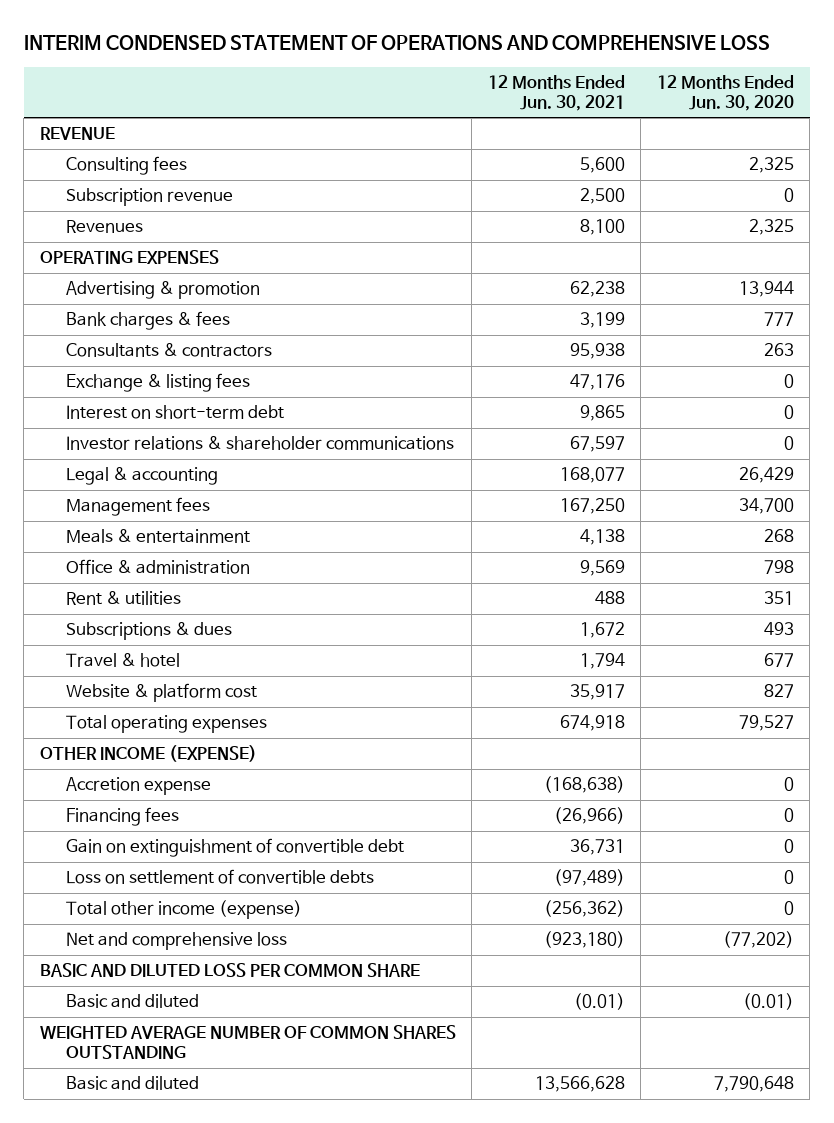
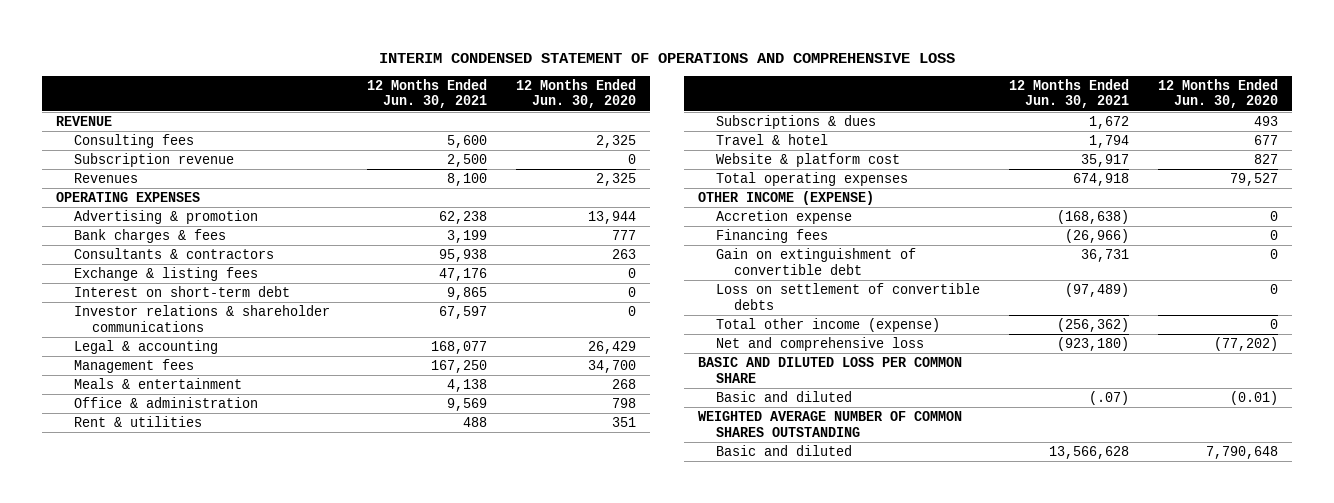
- Basic and diluted | (0.01) | (0.01)
+ Basic and diluted | (.07) | (0.01)

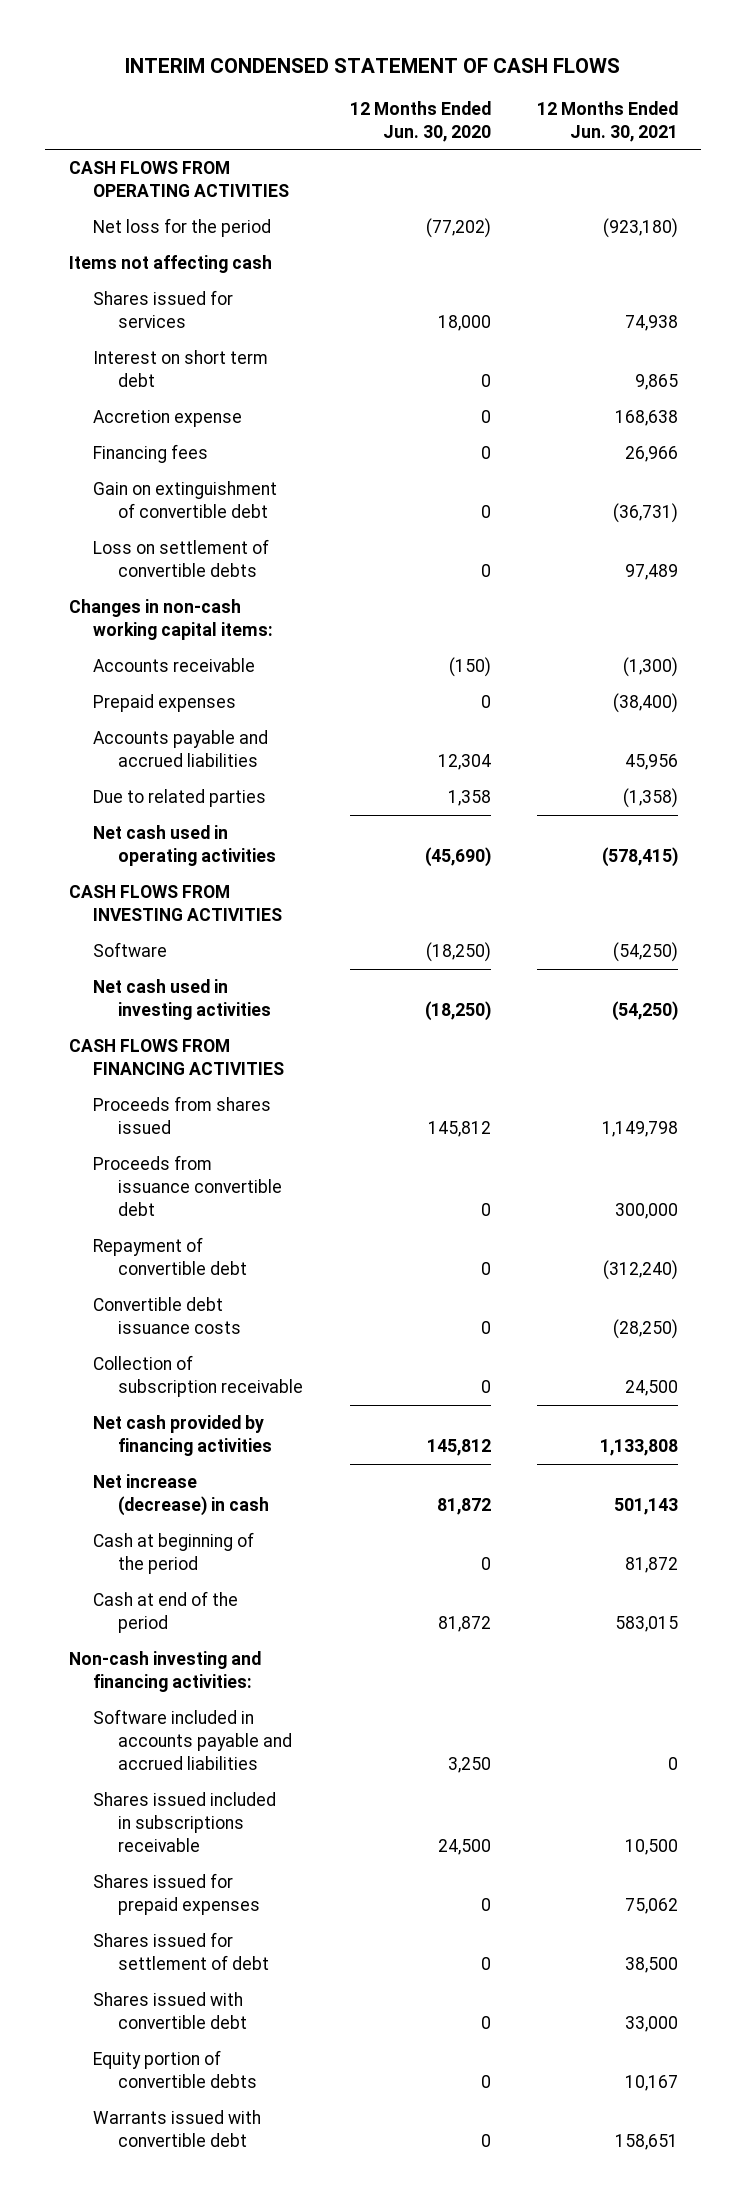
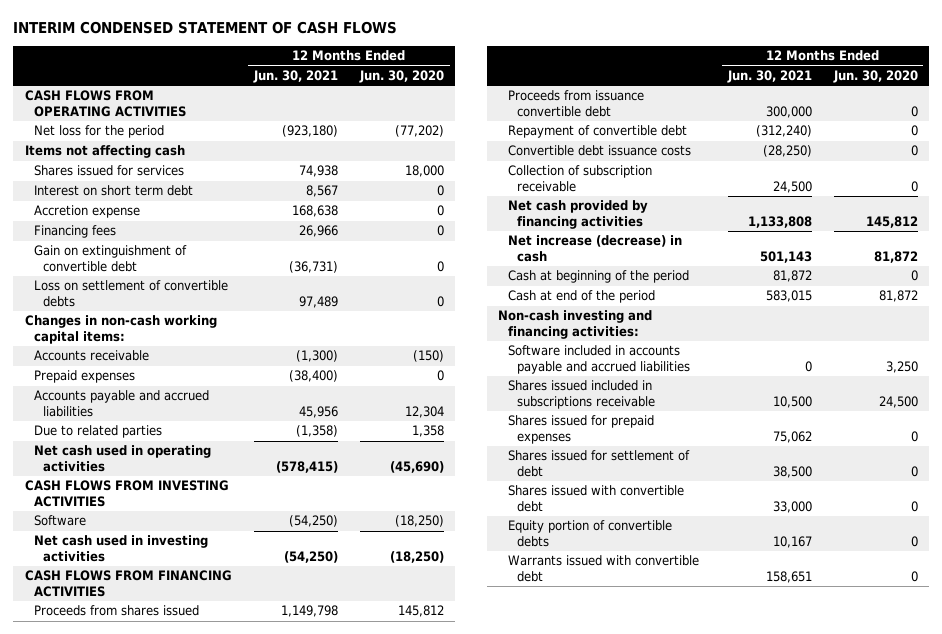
- | 12 Months Ended Jun. 30, 2020 | 12 Months Ended Jun. 30, 2021
+ | 12 Months Ended Jun. 30, 2021 | 12 Months Ended Jun. 30, 2020
- Interest on short term debt | 0 | 9,865
+ Interest on short term debt | 8,567 | 0

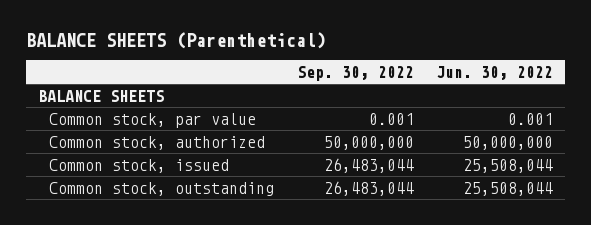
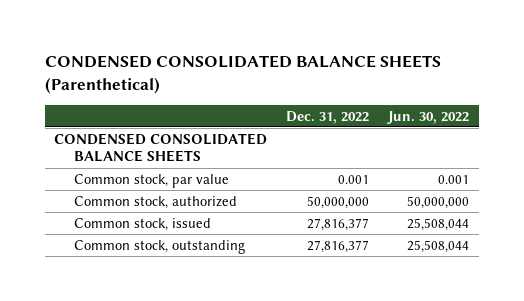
- BALANCE SHEETS (Parenthetical)
+ CONDENSED CONSOLIDATED BALANCE SHEETS (Parenthetical)
- | Sep. 30, 2022 | Jun. 30, 2022
+ | Dec. 31, 2022 | Jun. 30, 2022
- BALANCE SHEETS
+ CONDENSED CONSOLIDATED BALANCE SHEETS

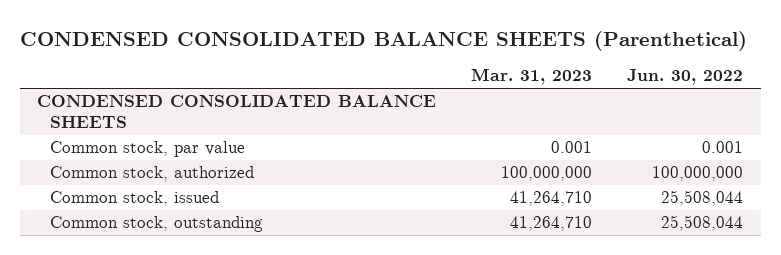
- | Dec. 31, 2022 | Jun. 30, 2022
+ | Mar. 31, 2023 | Jun. 30, 2022
- Common stock, authorized | 50,000,000 | 50,000,000
+ Common stock, authorized | 100,000,000 | 100,000,000

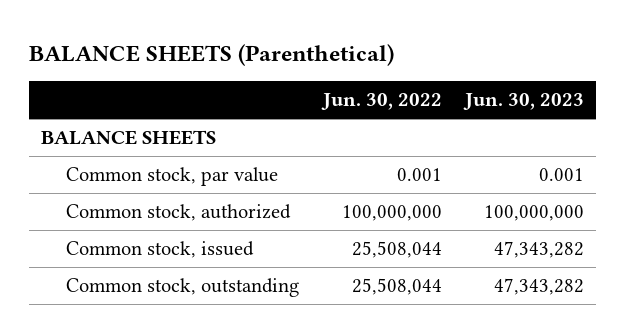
- CONDENSED CONSOLIDATED BALANCE SHEETS (Parenthetical)
+ BALANCE SHEETS (Parenthetical)
- | Mar. 31, 2023 | Jun. 30, 2022
+ | Jun. 30, 2022 | Jun. 30, 2023
- CONDENSED CONSOLIDATED BALANCE SHEETS
+ BALANCE SHEETS

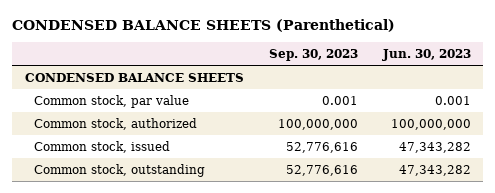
- BALANCE SHEETS (Parenthetical)
+ CONDENSED BALANCE SHEETS (Parenthetical)
- | Jun. 30, 2022 | Jun. 30, 2023
+ | Sep. 30, 2023 | Jun. 30, 2023
- BALANCE SHEETS
+ CONDENSED BALANCE SHEETS

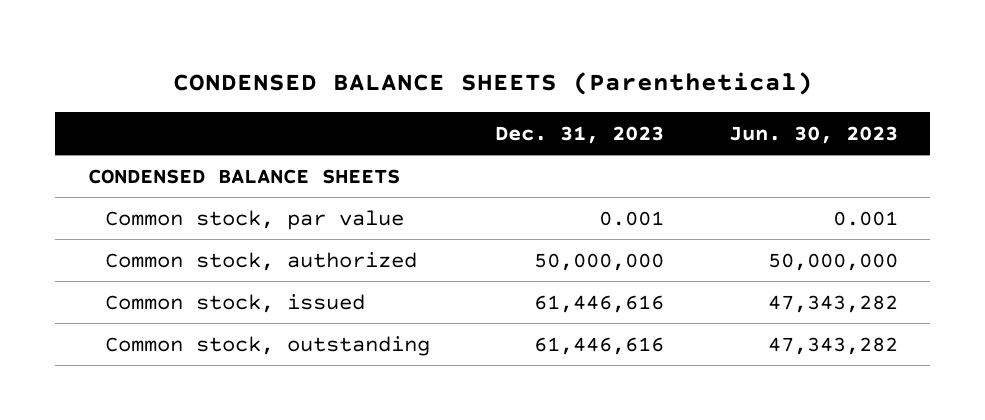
- | Sep. 30, 2023 | Jun. 30, 2023
+ | Dec. 31, 2023 | Jun. 30, 2023
- Common stock, authorized | 100,000,000 | 100,000,000
+ Common stock, authorized | 50,000,000 | 50,000,000

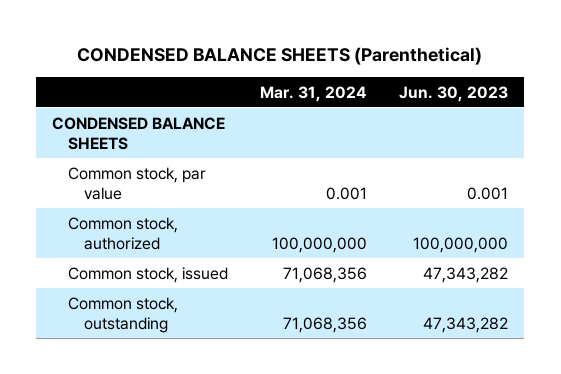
- | Dec. 31, 2023 | Jun. 30, 2023
+ | Mar. 31, 2024 | Jun. 30, 2023
- Common stock, authorized | 50,000,000 | 50,000,000
+ Common stock, authorized | 100,000,000 | 100,000,000

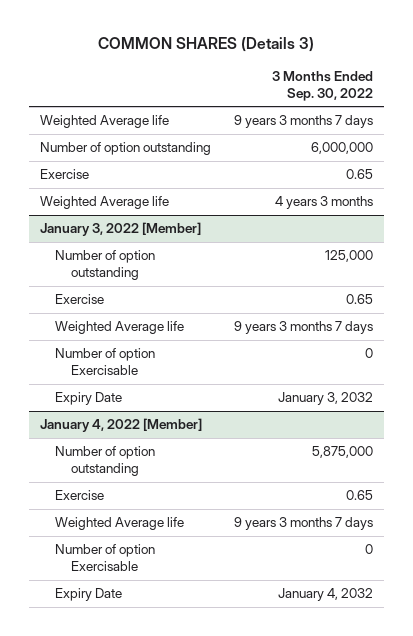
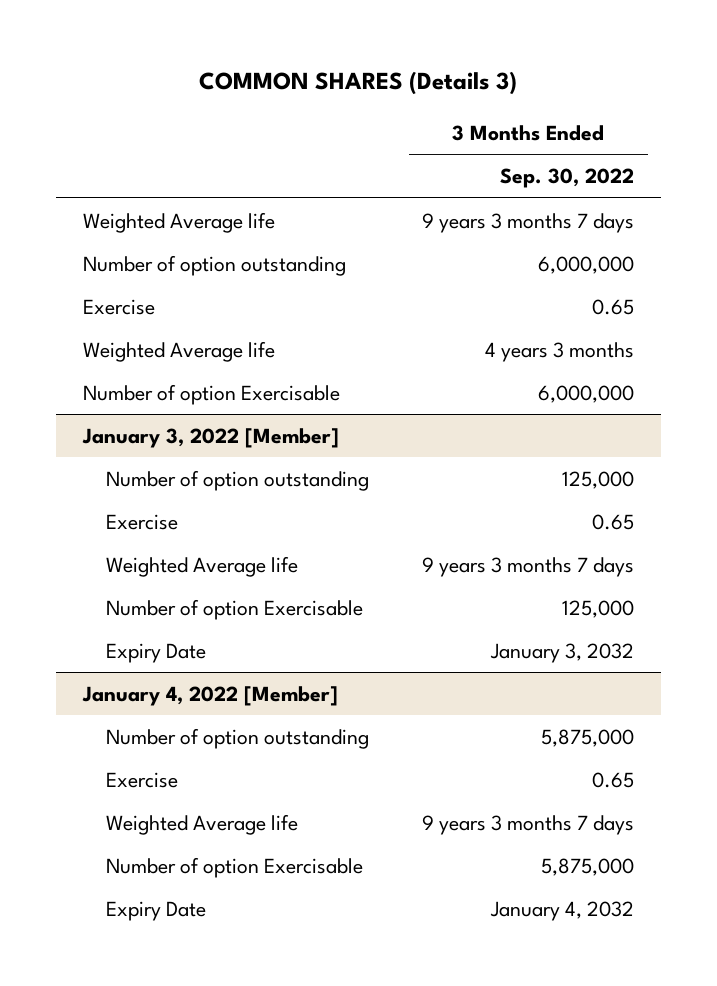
+ Number of option Exercisable | 6,000,000
@ January 3, 2022 [Member]
- Number of option Exercisable | 0
+ Number of option Exercisable | 125,000
@ January 4, 2022 [Member]
- Number of option Exercisable | 0
+ Number of option Exercisable | 5,875,000

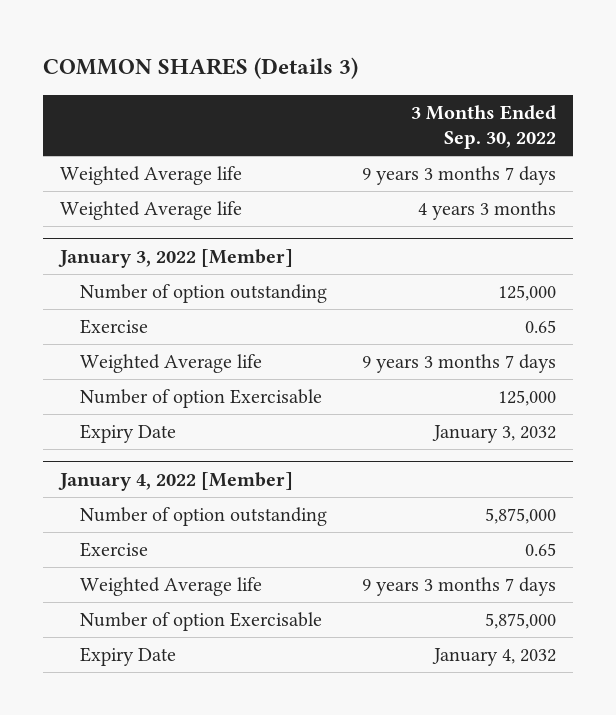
- Number of option outstanding | 6,000,000
- Exercise | 0.65
- Number of option Exercisable | 6,000,000

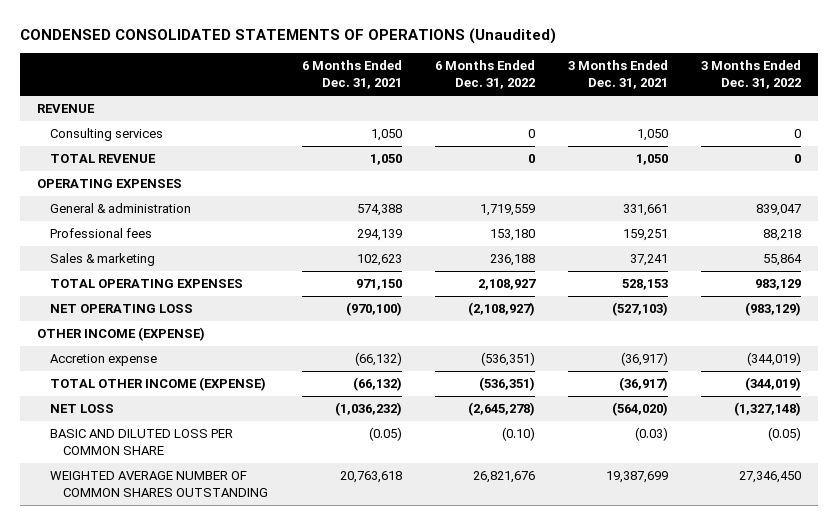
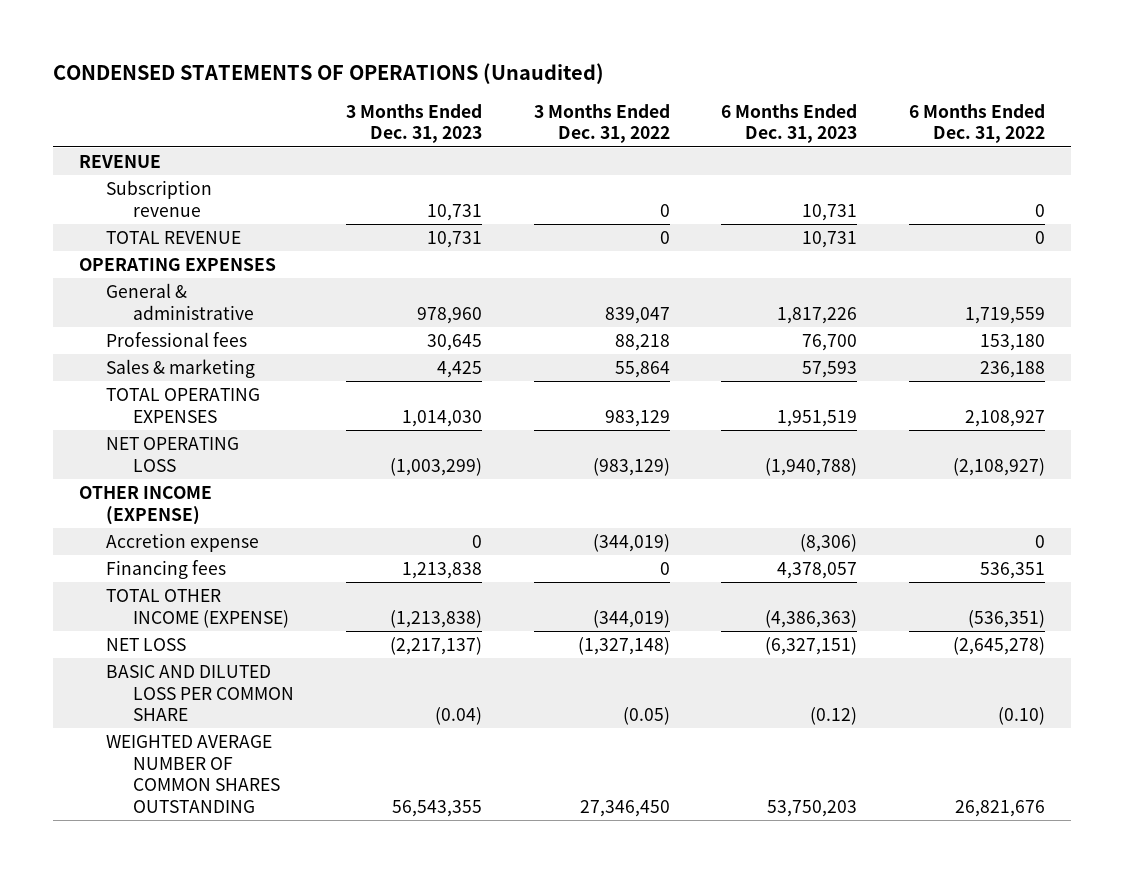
- CONDENSED CONSOLIDATED STATEMENTS OF OPERATIONS (Unaudited)
+ CONDENSED STATEMENTS OF OPERATIONS (Unaudited)
- | 6 Months Ended Dec. 31, 2021 | 6 Months Ended Dec. 31, 2022 | 3 Months Ended Dec. 31, 2021 | 3 Months Ended Dec. 31, 2022
+ | 3 Months Ended Dec. 31, 2023 | 3 Months Ended Dec. 31, 2022 | 6 Months Ended Dec. 31, 2023 | 6 Months Ended Dec. 31, 2022
- Consulting services | 1,050 | 0 | 1,050 | 0
+ Subscription revenue | 10,731 | 0 | 10,731 | 0
- General & administration | 574,388 | 1,719,559 | 331,661 | 839,047
+ General & administrative | 978,960 | 839,047 | 1,817,226 | 1,719,559
- Accretion expense | (66,132) | (536,351) | (36,917) | (344,019)
+ Accretion expense | 0 | (344,019) | (8,306) | 0
+ Financing fees | 1,213,838 | 0 | 4,378,057 | 536,351

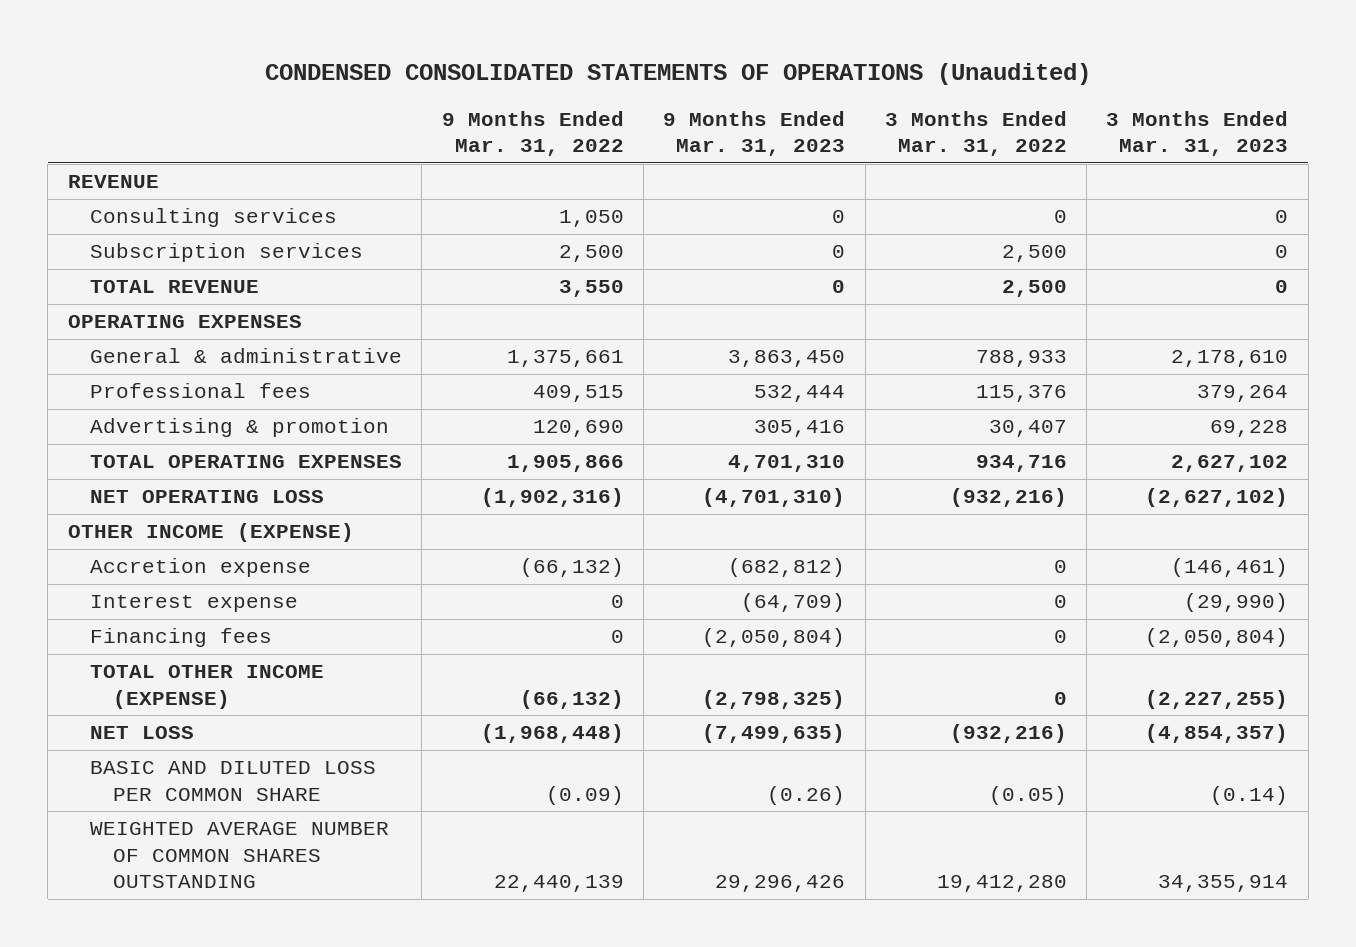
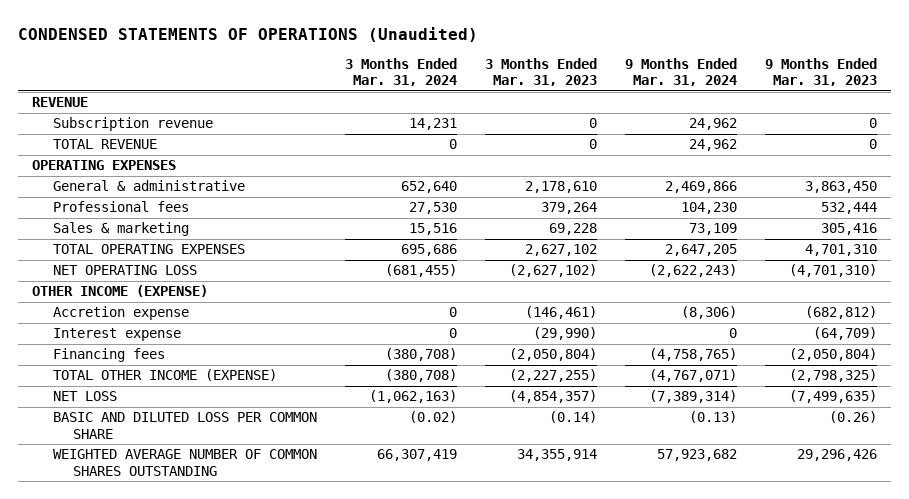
- CONDENSED CONSOLIDATED STATEMENTS OF OPERATIONS (Unaudited)
+ CONDENSED STATEMENTS OF OPERATIONS (Unaudited)
- | 9 Months Ended Mar. 31, 2022 | 9 Months Ended Mar. 31, 2023 | 3 Months Ended Mar. 31, 2022 | 3 Months Ended Mar. 31, 2023
+ | 3 Months Ended Mar. 31, 2024 | 3 Months Ended Mar. 31, 2023 | 9 Months Ended Mar. 31, 2024 | 9 Months Ended Mar. 31, 2023
- Consulting services | 1,050 | 0 | 0 | 0
- Subscription services | 2,500 | 0 | 2,500 | 0
+ Subscription revenue | 14,231 | 0 | 24,962 | 0
- Advertising & promotion | 120,690 | 305,416 | 30,407 | 69,228
+ Sales & marketing | 15,516 | 69,228 | 73,109 | 305,416

